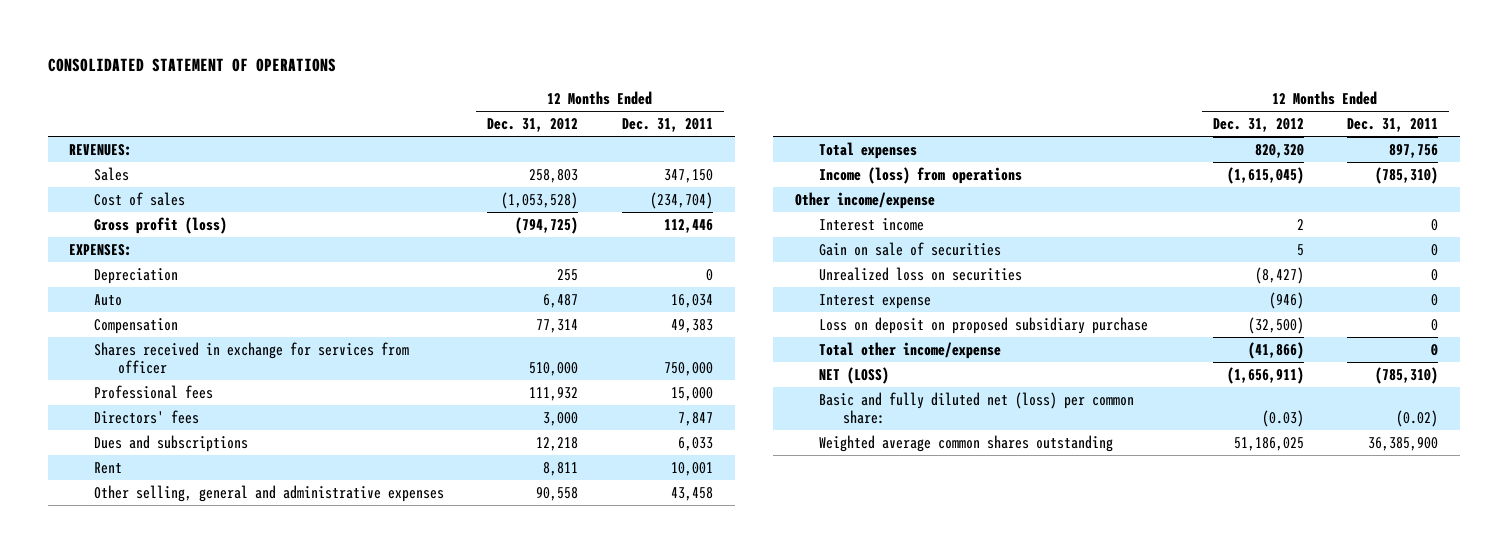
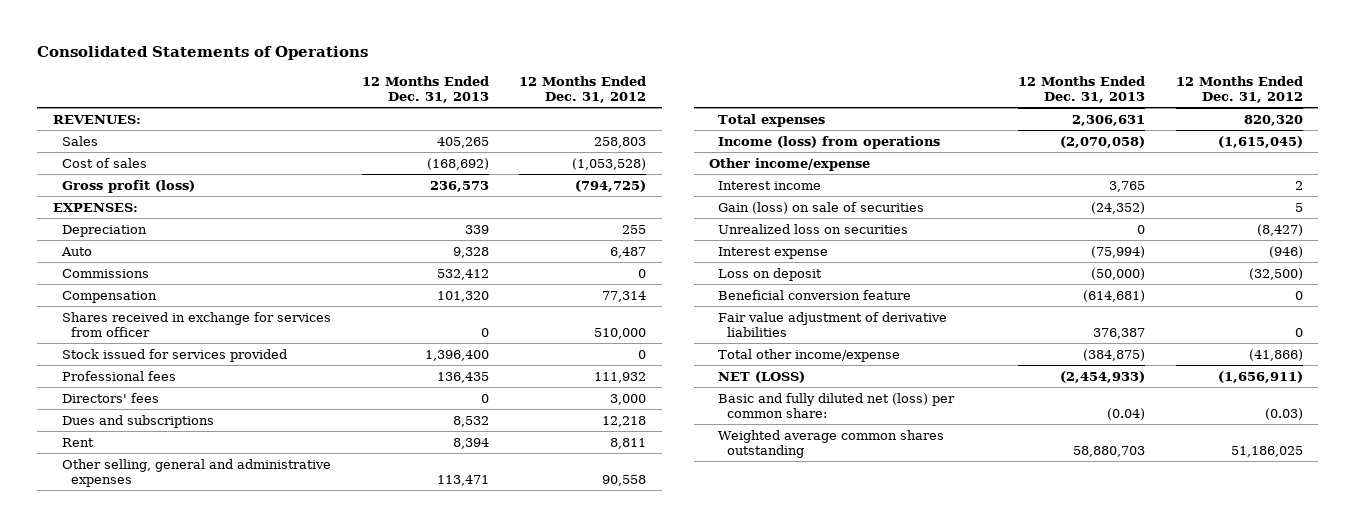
- CONSOLIDATED STATEMENT OF OPERATIONS
+ Consolidated Statements of Operations
- | 12 Months Ended Dec. 31, 2012 | 12 Months Ended Dec. 31, 2011
+ | 12 Months Ended Dec. 31, 2013 | 12 Months Ended Dec. 31, 2012
+ Commissions | 532,412 | 0
+ Stock issued for services provided | 1,396,400 | 0
- Gain on sale of securities | 5 | 0
+ Gain (loss) on sale of securities | (24,352) | 5
- Loss on deposit on proposed subsidiary purchase | (32,500) | 0
+ Loss on deposit | (50,000) | (32,500)
+ Beneficial conversion feature | (614,681) | 0
+ Fair value adjustment of derivative liabilities | 376,387 | 0

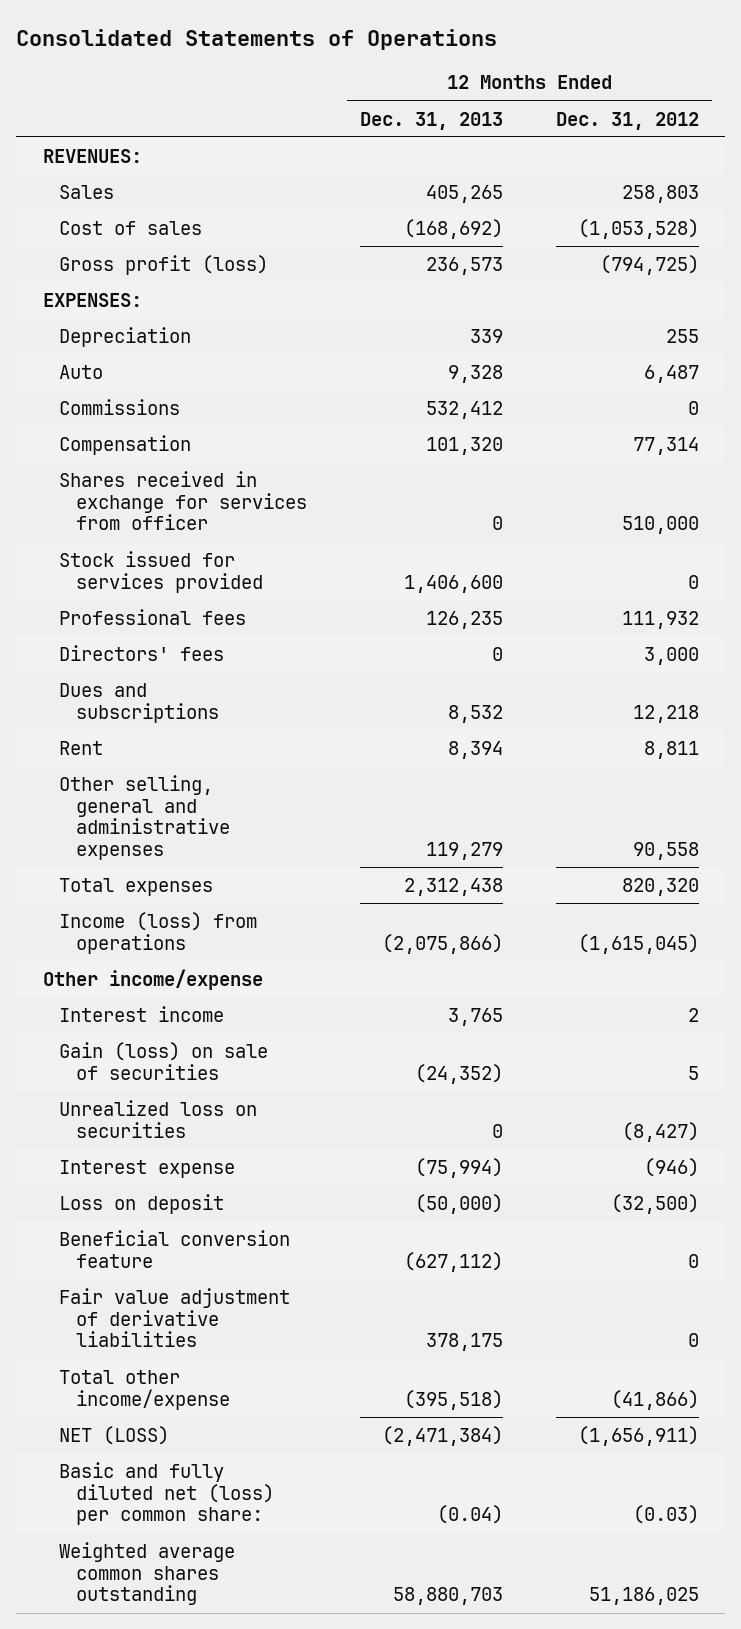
- Stock issued for services provided | 1,396,400 | 0
- Professional fees | 136,435 | 111,932
+ Stock issued for services provided | 1,406,600 | 0
+ Professional fees | 126,235 | 111,932
- Other selling, general and administrative expenses | 113,471 | 90,558
- Total expenses | 2,306,631 | 820,320
- Income (loss) from operations | (2,070,058) | (1,615,045)
+ Other selling, general and administrative expenses | 119,279 | 90,558
+ Total expenses | 2,312,438 | 820,320
+ Income (loss) from operations | (2,075,866) | (1,615,045)
- Beneficial conversion feature | (614,681) | 0
- Fair value adjustment of derivative liabilities | 376,387 | 0
- Total other income/expense | (384,875) | (41,866)
- NET (LOSS) | (2,454,933) | (1,656,911)
+ Beneficial conversion feature | (627,112) | 0
+ Fair value adjustment of derivative liabilities | 378,175 | 0
+ Total other income/expense | (395,518) | (41,866)
+ NET (LOSS) | (2,471,384) | (1,656,911)

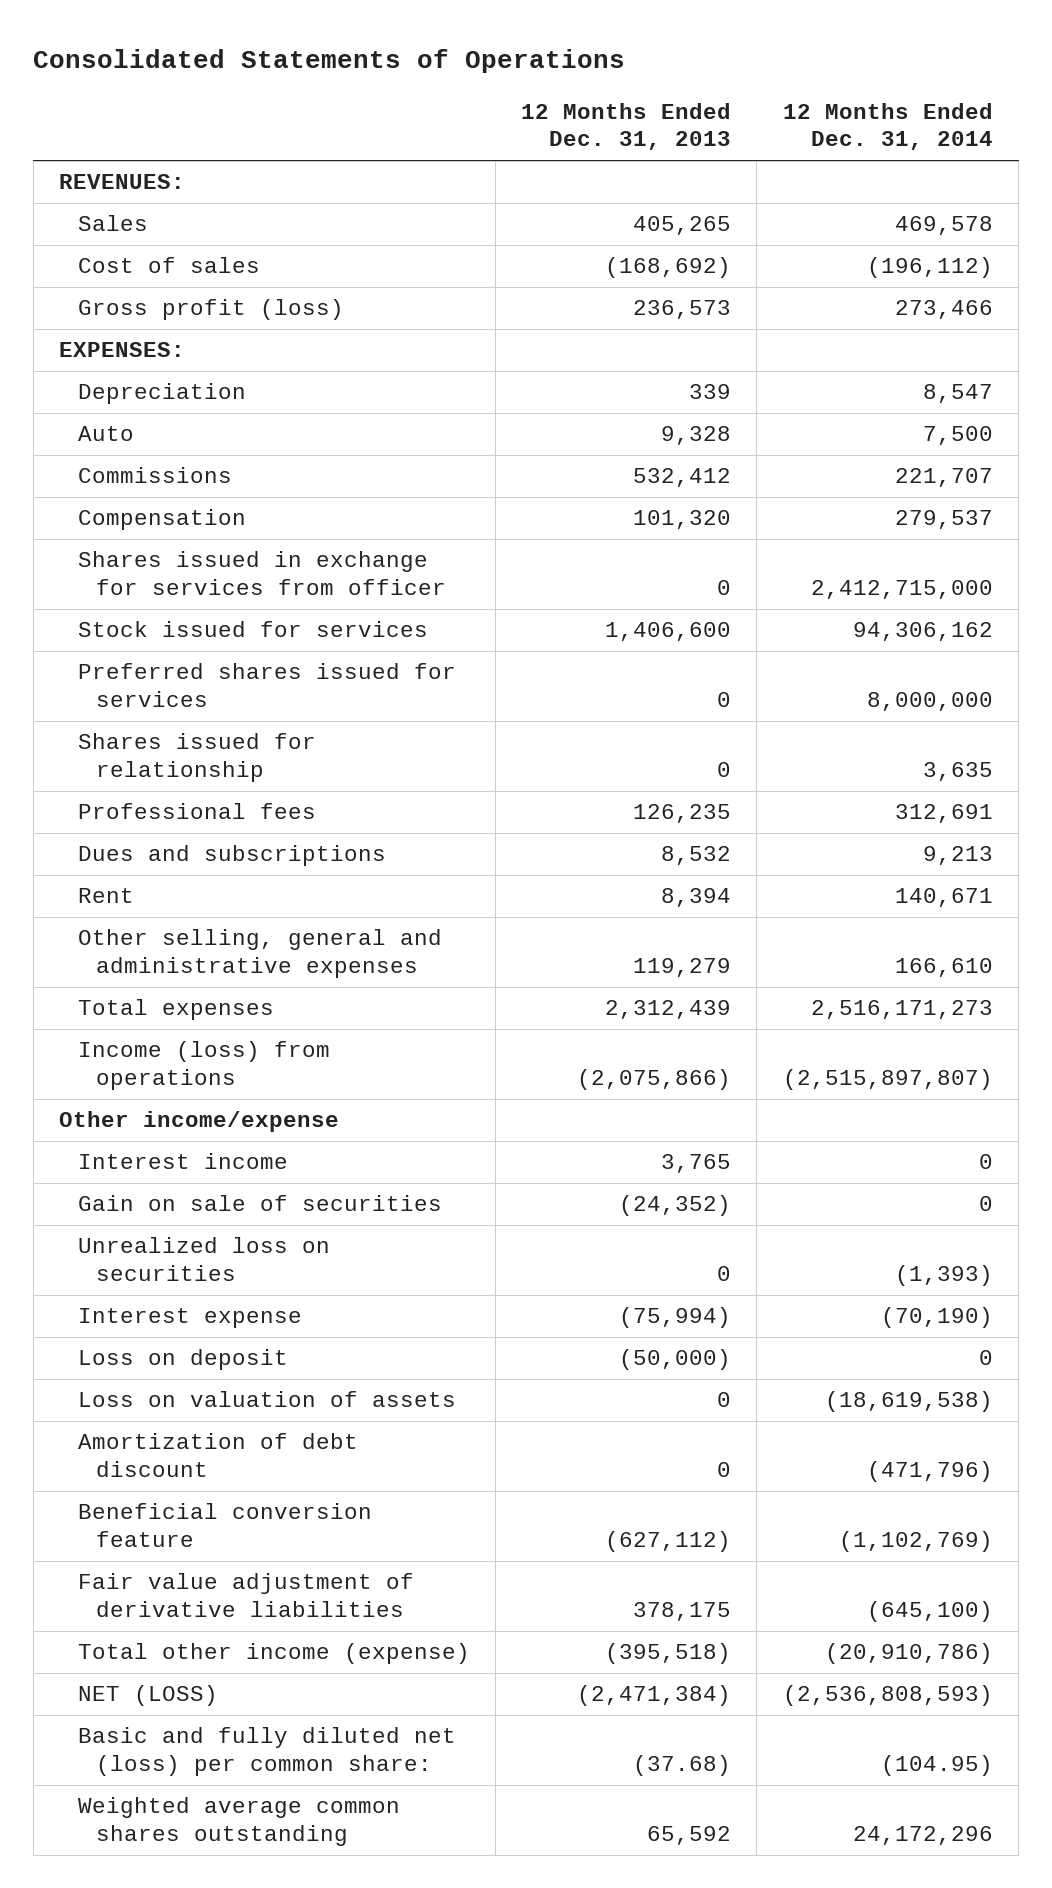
- | 12 Months Ended Dec. 31, 2013 | 12 Months Ended Dec. 31, 2012
+ | 12 Months Ended Dec. 31, 2013 | 12 Months Ended Dec. 31, 2014
- Shares received in exchange for services from officer | 0 | 510,000
- Stock issued for services provided | 1,406,600 | 0
+ Shares issued in exchange for services from officer | 0 | 2,412,715,000
+ Stock issued for services | 1,406,600 | 94,306,162
+ Preferred shares issued for services | 0 | 8,000,000
+ Shares issued for relationship | 0 | 3,635
- Directors' fees | 0 | 3,000
- Total expenses | 2,312,438 | 820,320
+ Total expenses | 2,312,439 | 2,516,171,273
- Gain (loss) on sale of securities | (24,352) | 5
+ Gain on sale of securities | (24,352) | 0
+ Loss on valuation of assets | 0 | (18,619,538)
+ Amortization of debt discount | 0 | (471,796)
- Total other income/expense | (395,518) | (41,866)
+ Total other income (expense) | (395,518) | (20,910,786)
- Basic and fully diluted net (loss) per common share: | (0.04) | (0.03)
- Weighted average common shares outstanding | 58,880,703 | 51,186,025
+ Basic and fully diluted net (loss) per common share: | (37.68) | (104.95)
+ Weighted average common shares outstanding | 65,592 | 24,172,296

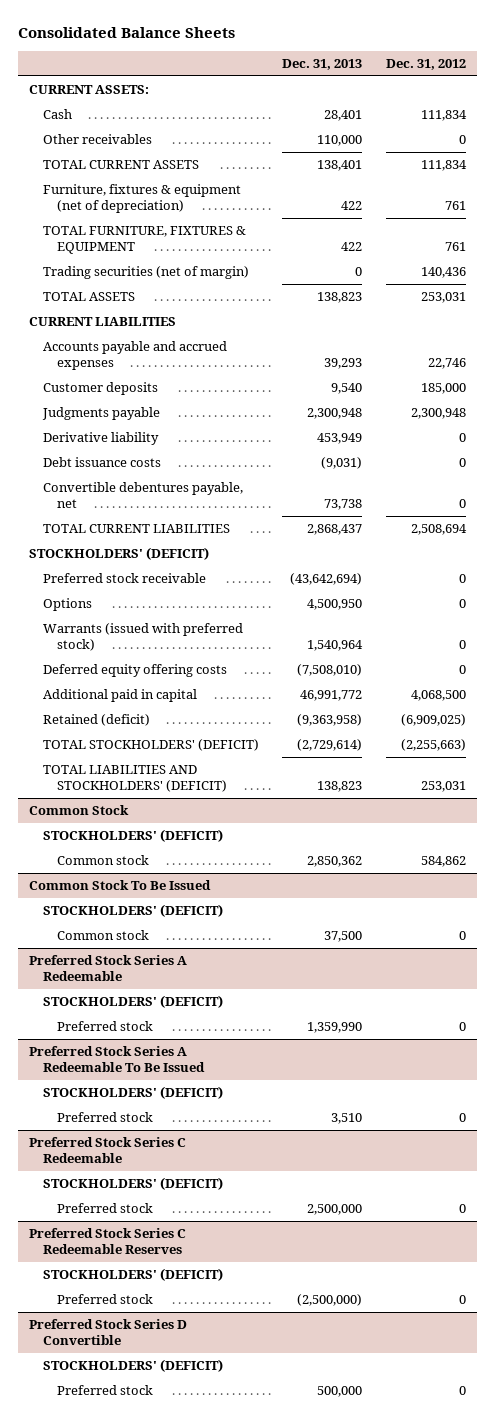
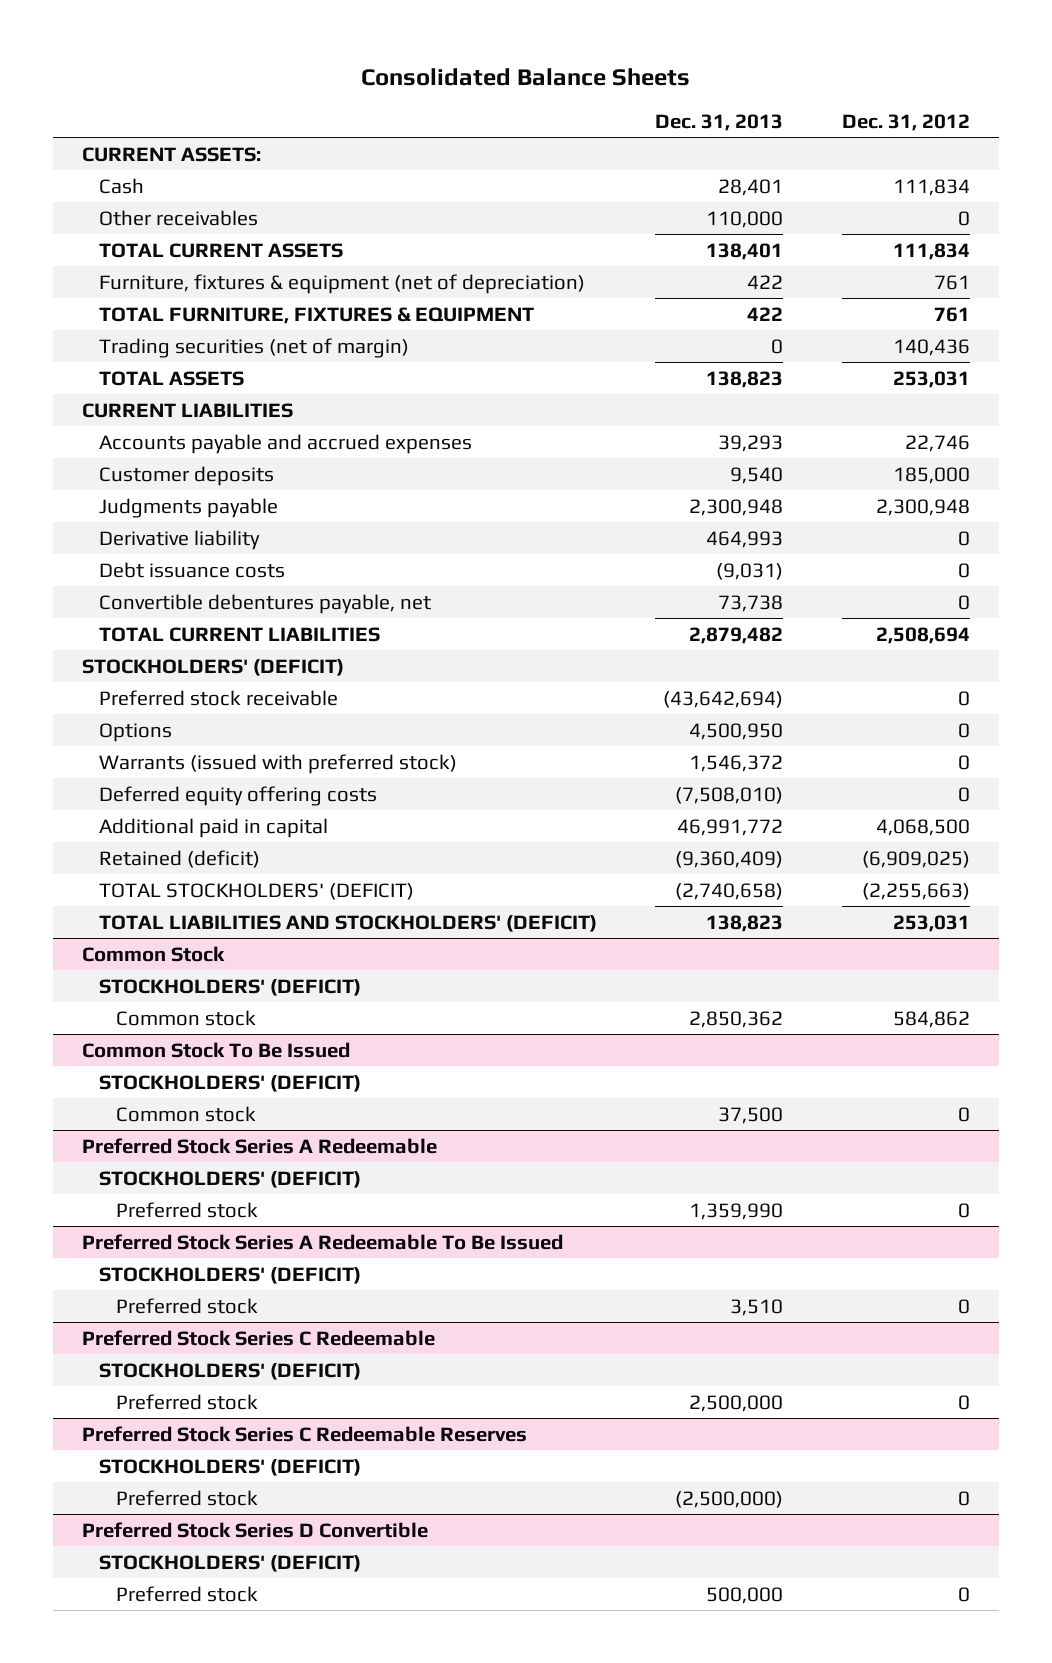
- Derivative liability | 453,949 | 0
+ Derivative liability | 464,993 | 0
- TOTAL CURRENT LIABILITIES | 2,868,437 | 2,508,694
+ TOTAL CURRENT LIABILITIES | 2,879,482 | 2,508,694
- Warrants (issued with preferred stock) | 1,540,964 | 0
+ Warrants (issued with preferred stock) | 1,546,372 | 0
- Retained (deficit) | (9,363,958) | (6,909,025)
- TOTAL STOCKHOLDERS' (DEFICIT) | (2,729,614) | (2,255,663)
+ Retained (deficit) | (9,360,409) | (6,909,025)
+ TOTAL STOCKHOLDERS' (DEFICIT) | (2,740,658) | (2,255,663)

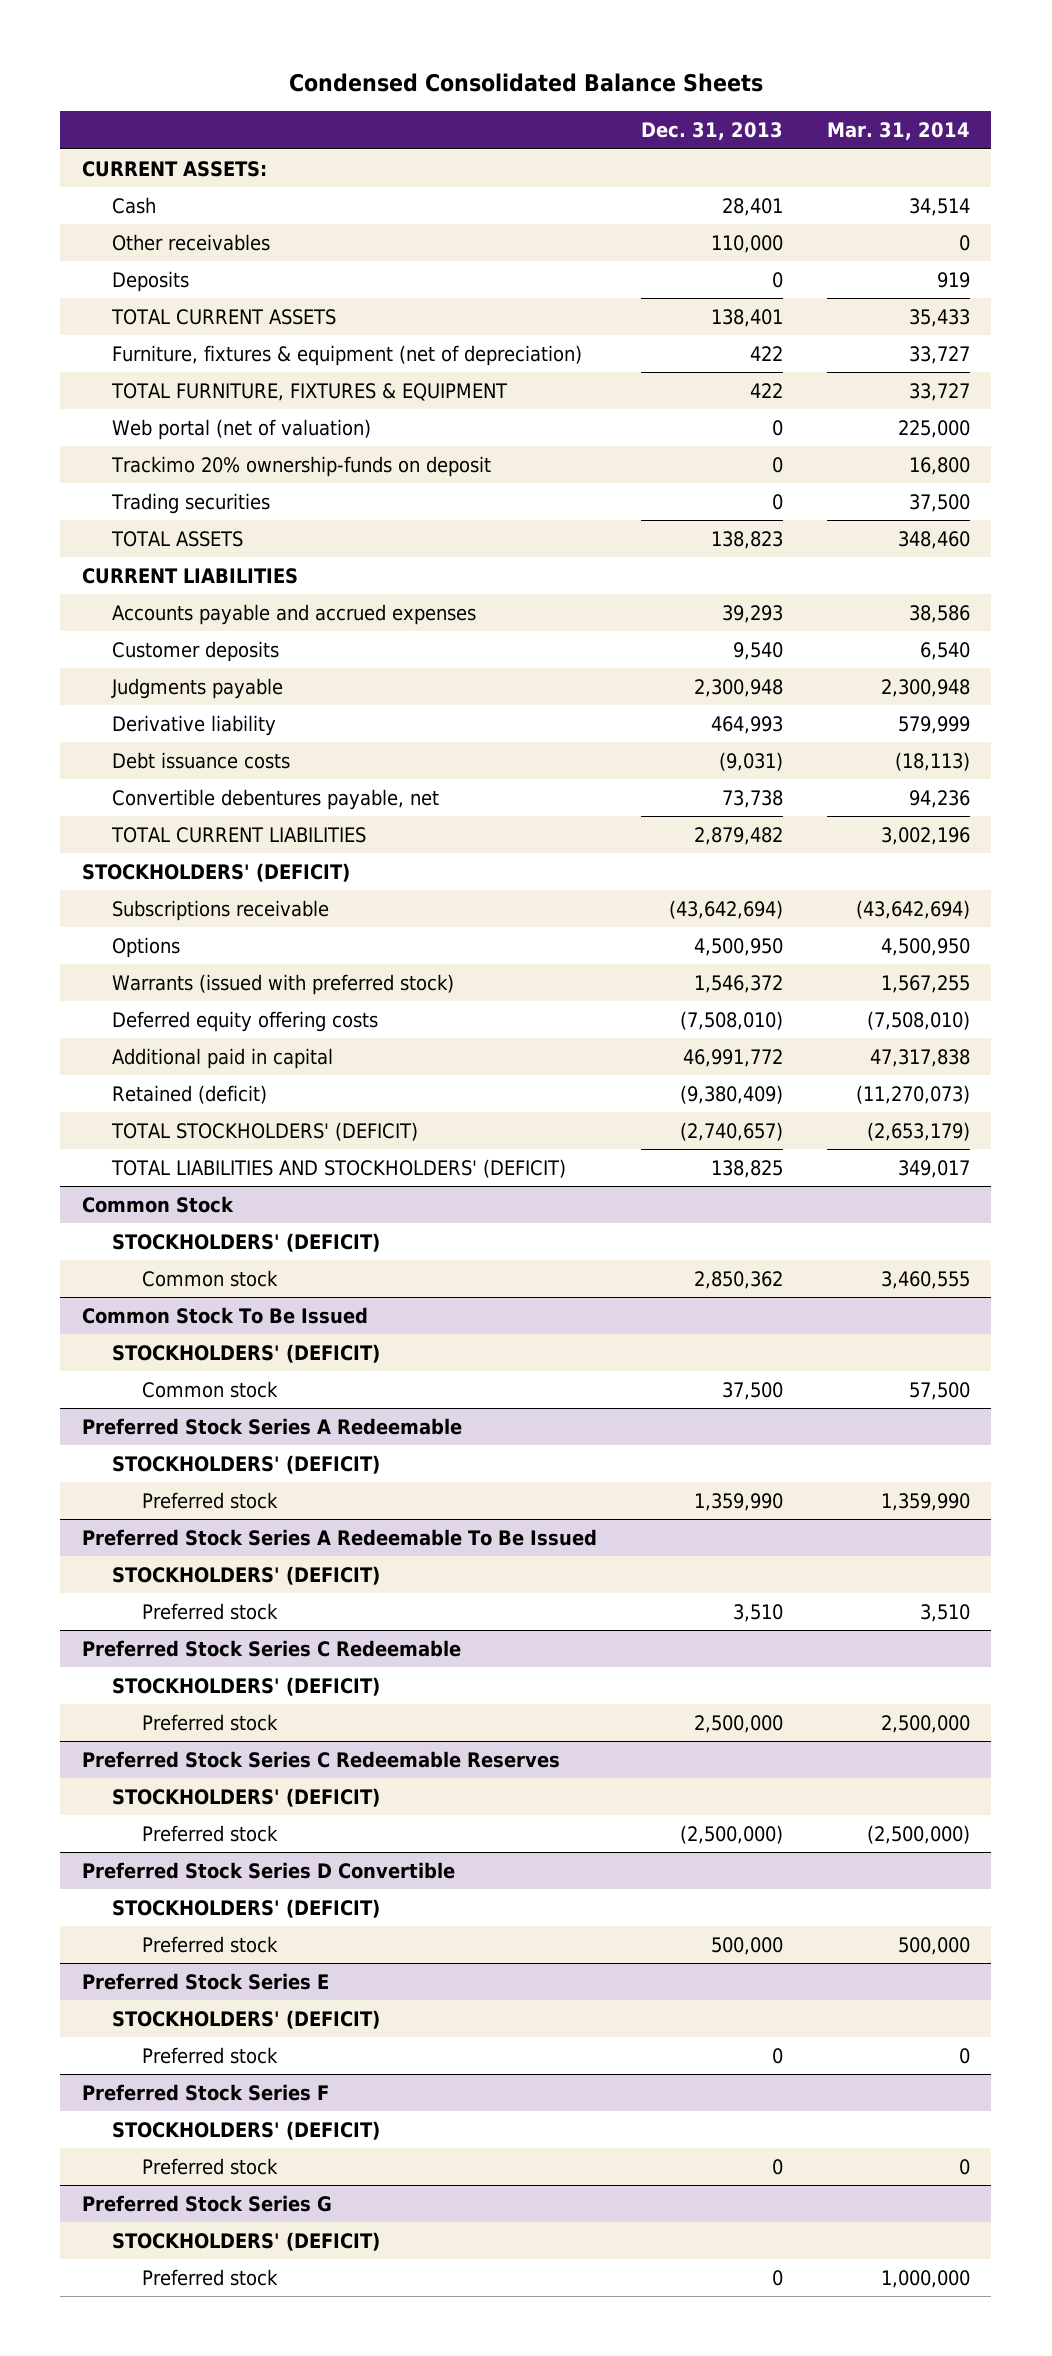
- Consolidated Balance Sheets
+ Condensed Consolidated Balance Sheets
- | Dec. 31, 2013 | Dec. 31, 2012
+ | Dec. 31, 2013 | Mar. 31, 2014
+ Deposits | 0 | 919
- Trading securities (net of margin) | 0 | 140,436
+ Web portal (net of valuation) | 0 | 225,000
+ Trackimo 20% ownership-funds on deposit | 0 | 16,800
+ Trading securities | 0 | 37,500
- Preferred stock receivable | (43,642,694) | 0
+ Subscriptions receivable | (43,642,694) | (43,642,694)
- Retained (deficit) | (9,360,409) | (6,909,025)
- TOTAL STOCKHOLDERS' (DEFICIT) | (2,740,658) | (2,255,663)
- TOTAL LIABILITIES AND STOCKHOLDERS' (DEFICIT) | 138,823 | 253,031
+ Retained (deficit) | (9,380,409) | (11,270,073)
+ TOTAL STOCKHOLDERS' (DEFICIT) | (2,740,657) | (2,653,179)
+ TOTAL LIABILITIES AND STOCKHOLDERS' (DEFICIT) | 138,825 | 349,017
+ Preferred Stock Series E
+ STOCKHOLDERS' (DEFICIT)
+ Preferred stock | 0 | 0
+ Preferred Stock Series F
+ STOCKHOLDERS' (DEFICIT)
+ Preferred stock | 0 | 0
+ Preferred Stock Series G
+ STOCKHOLDERS' (DEFICIT)
+ Preferred stock | 0 | 1,000,000

